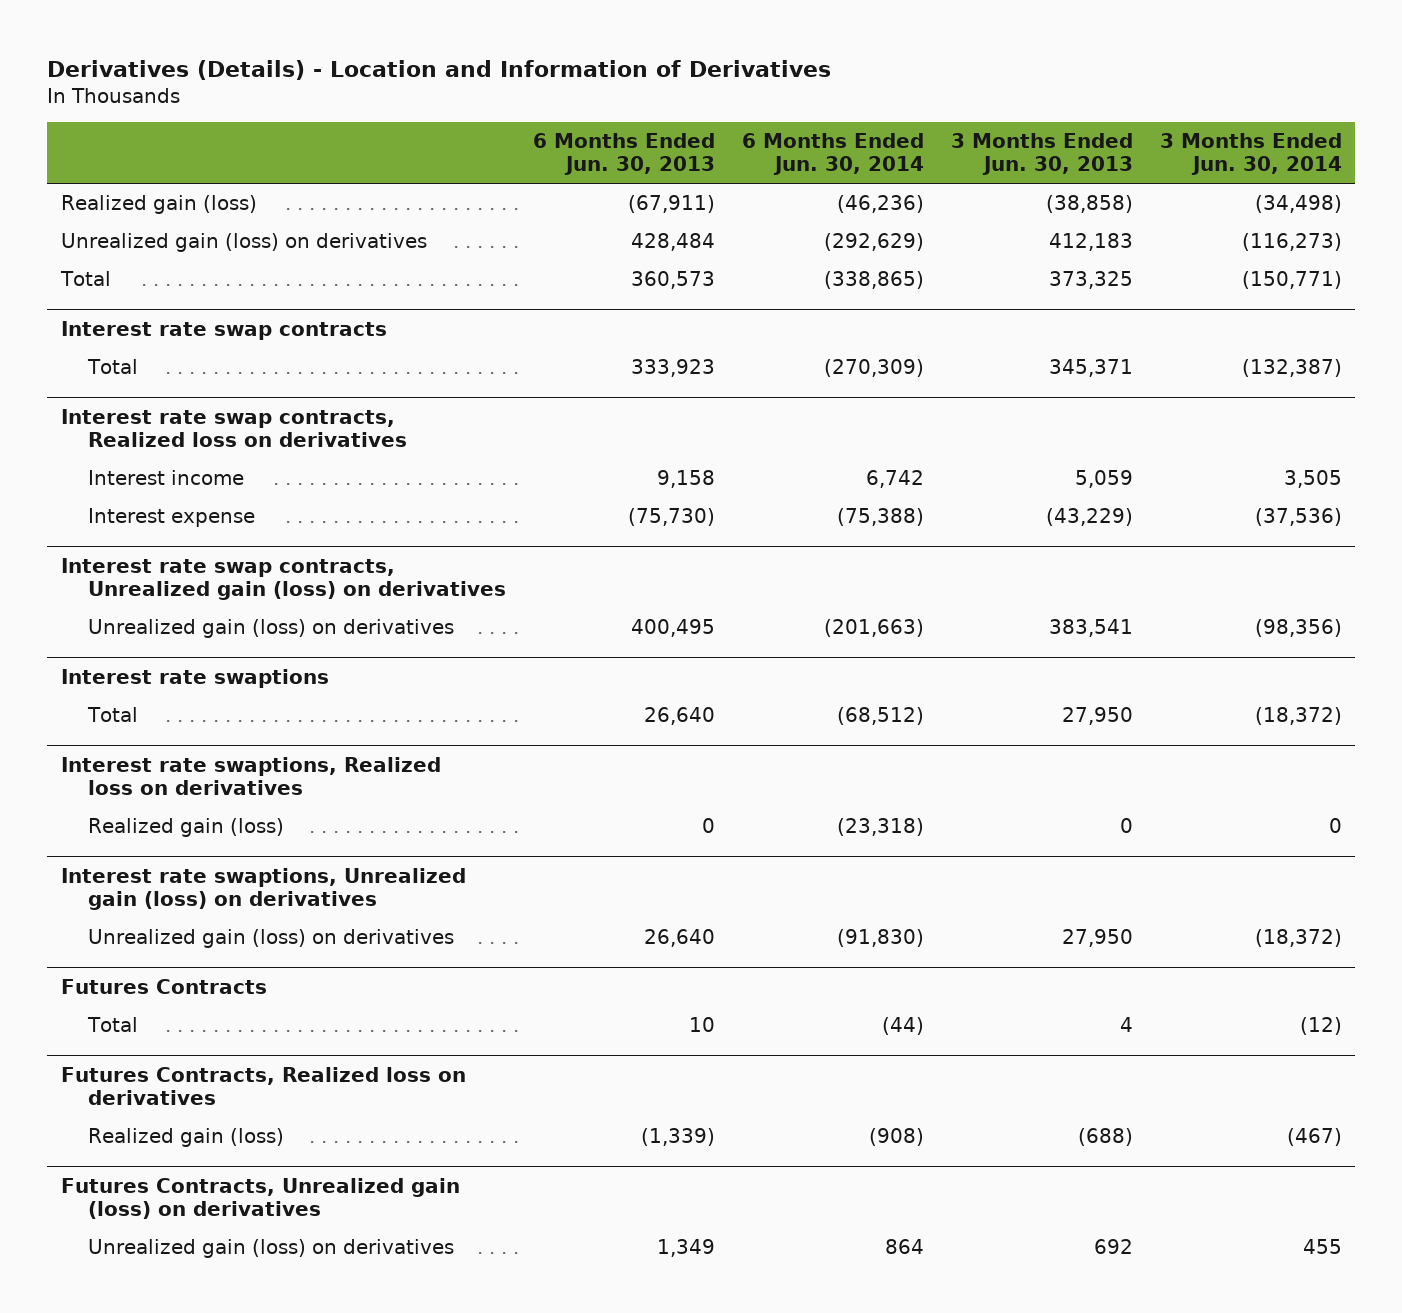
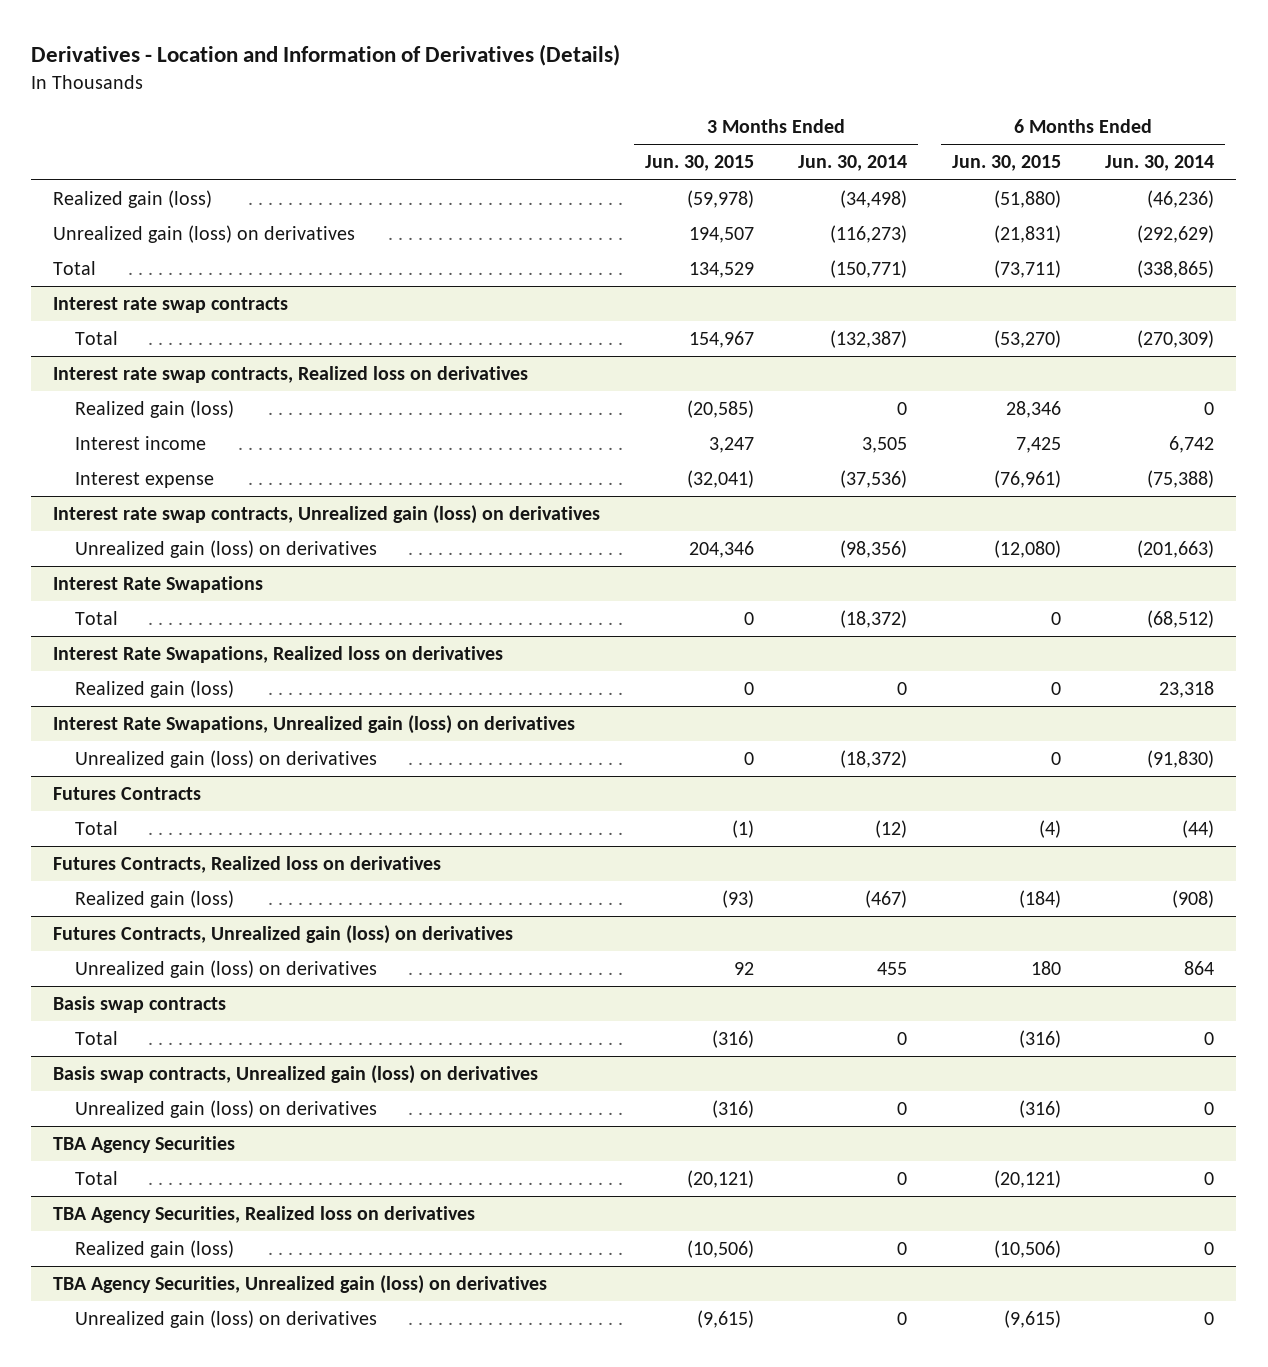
- Derivatives (Details) - Location and Information of Derivatives
+ Derivatives - Location and Information of Derivatives (Details)
- | 6 Months Ended Jun. 30, 2013 | 6 Months Ended Jun. 30, 2014 | 3 Months Ended Jun. 30, 2013 | 3 Months Ended Jun. 30, 2014
+ | 3 Months Ended Jun. 30, 2015 | 3 Months Ended Jun. 30, 2014 | 6 Months Ended Jun. 30, 2015 | 6 Months Ended Jun. 30, 2014
@ Interest rate swap contracts, Realized loss on derivatives
+ Realized gain (loss) | (20,585) | 0 | 28,346 | 0
- Interest rate swaptions
+ Interest Rate Swapations
- Interest rate swaptions, Realized loss on derivatives
- Realized gain (loss) | 0 | (23,318) | 0 | 0
- Interest rate swaptions, Unrealized gain (loss) on derivatives
+ Interest Rate Swapations, Realized loss on derivatives
+ Realized gain (loss) | 0 | 0 | 0 | 23,318
+ Interest Rate Swapations, Unrealized gain (loss) on derivatives
+ Basis swap contracts
+ Total | (316) | 0 | (316) | 0
+ Basis swap contracts, Unrealized gain (loss) on derivatives
+ Unrealized gain (loss) on derivatives | (316) | 0 | (316) | 0
+ TBA Agency Securities
+ Total | (20,121) | 0 | (20,121) | 0
+ TBA Agency Securities, Realized loss on derivatives
+ Realized gain (loss) | (10,506) | 0 | (10,506) | 0
+ TBA Agency Securities, Unrealized gain (loss) on derivatives
+ Unrealized gain (loss) on derivatives | (9,615) | 0 | (9,615) | 0

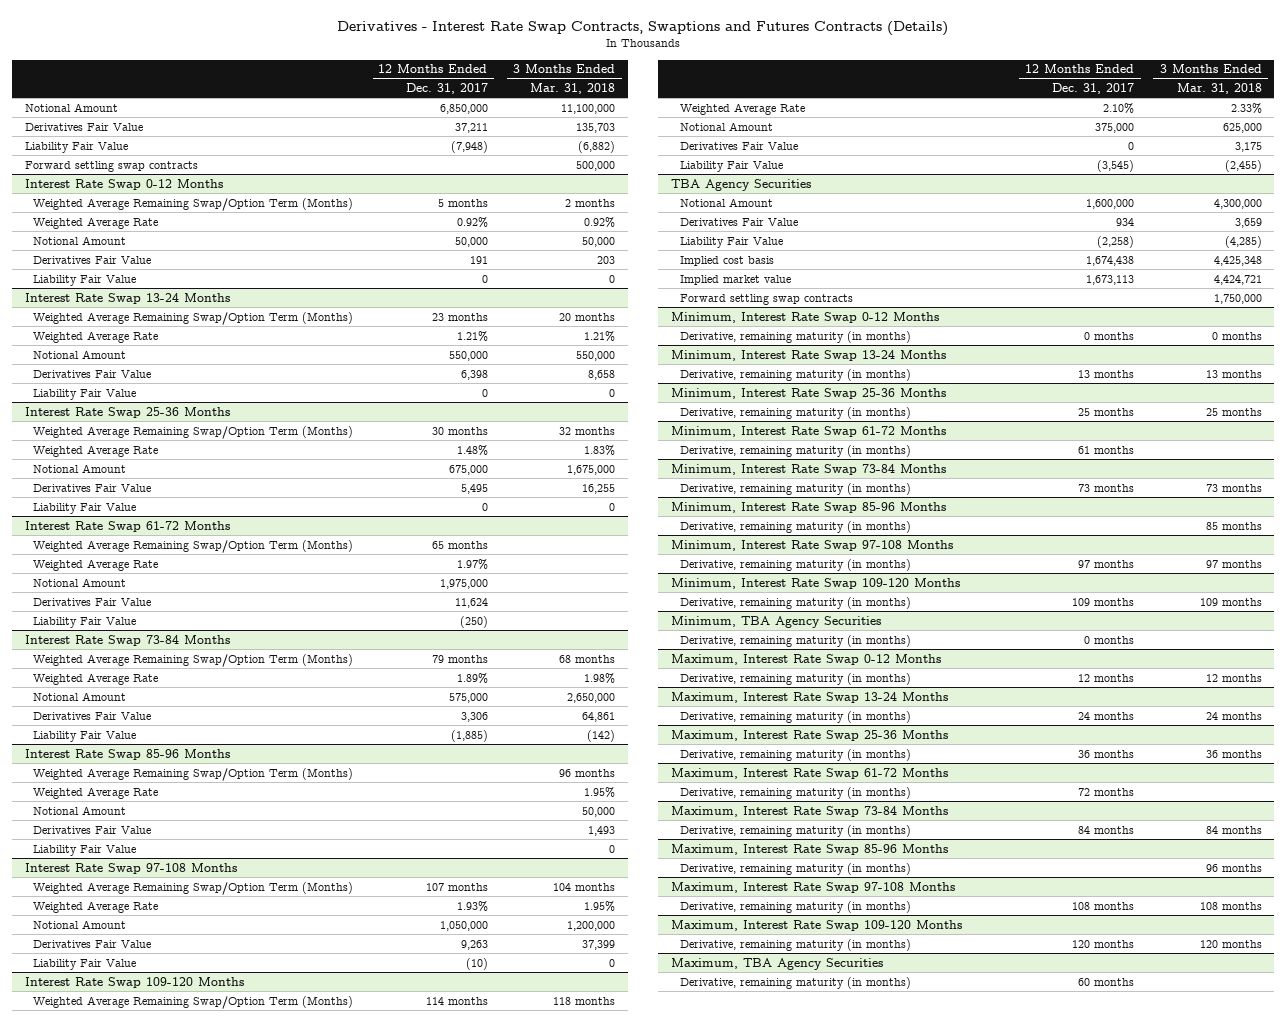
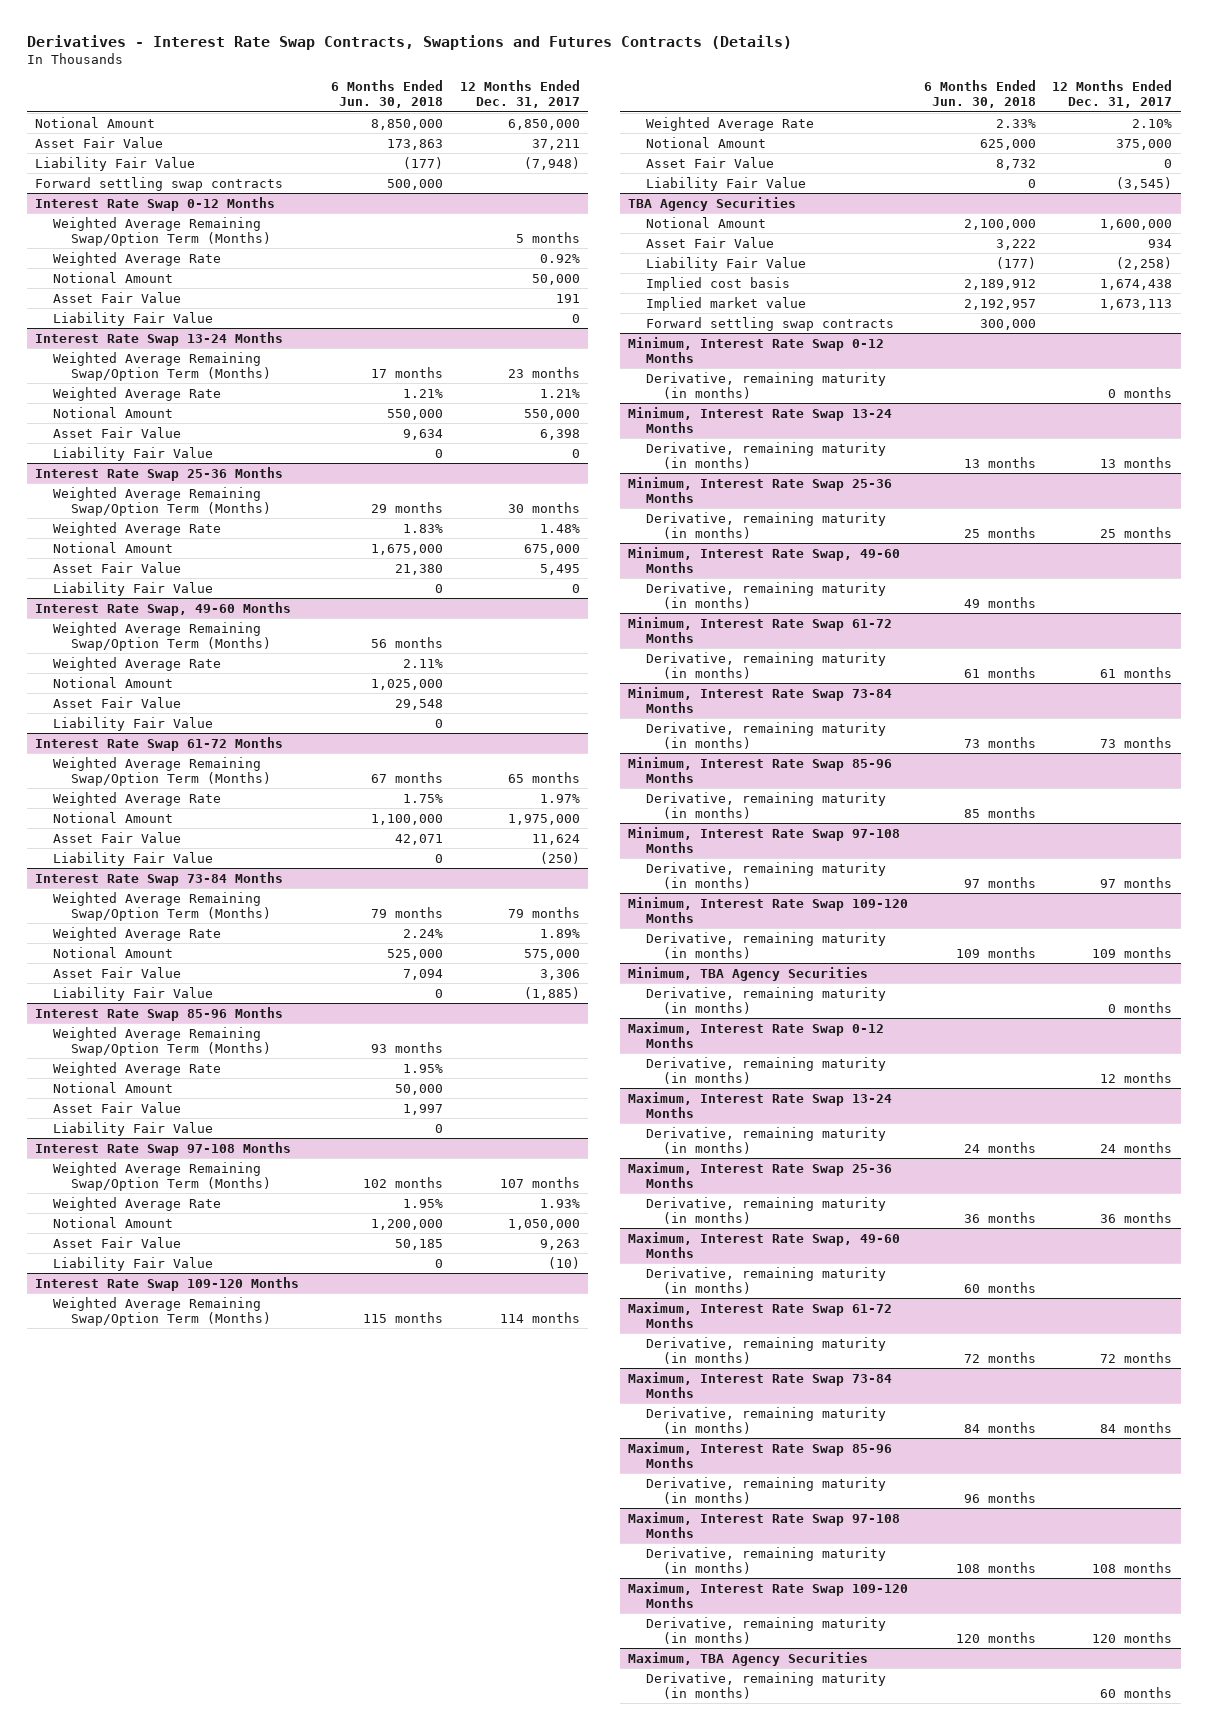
- | 12 Months Ended Dec. 31, 2017 | 3 Months Ended Mar. 31, 2018
+ | 6 Months Ended Jun. 30, 2018 | 12 Months Ended Dec. 31, 2017
- Derivatives Fair Value | 37,211 | 135,703
+ Asset Fair Value | 173,863 | 37,211
@ Interest Rate Swap 0-12 Months
- Derivatives Fair Value | 191 | 203
+ Asset Fair Value | | 191
@ Interest Rate Swap 13-24 Months
- Derivatives Fair Value | 6,398 | 8,658
+ Asset Fair Value | 9,634 | 6,398
@ Interest Rate Swap 25-36 Months
- Derivatives Fair Value | 5,495 | 16,255
+ Asset Fair Value | 21,380 | 5,495
+ Interest Rate Swap, 49-60 Months
+ Weighted Average Remaining Swap/Option Term (Months) | 56 months |
+ Weighted Average Rate | 2.11% |
+ Notional Amount | 1,025,000 |
+ Asset Fair Value | 29,548 |
+ Liability Fair Value | 0 |
@ Interest Rate Swap 61-72 Months
- Derivatives Fair Value | 11,624 |
+ Asset Fair Value | 42,071 | 11,624
@ Interest Rate Swap 73-84 Months
- Derivatives Fair Value | 3,306 | 64,861
+ Asset Fair Value | 7,094 | 3,306
@ Interest Rate Swap 85-96 Months
- Derivatives Fair Value | | 1,493
+ Asset Fair Value | 1,997 |
@ Interest Rate Swap 97-108 Months
- Derivatives Fair Value | 9,263 | 37,399
+ Asset Fair Value | 50,185 | 9,263
@ Interest Rate Swap 109-120 Months
- Derivatives Fair Value | 0 | 3,175
+ Asset Fair Value | 8,732 | 0
@ TBA Agency Securities
- Derivatives Fair Value | 934 | 3,659
+ Asset Fair Value | 3,222 | 934
+ Minimum, Interest Rate Swap, 49-60 Months
+ Derivative, remaining maturity (in months) | 49 months |
+ Maximum, Interest Rate Swap, 49-60 Months
+ Derivative, remaining maturity (in months) | 60 months |

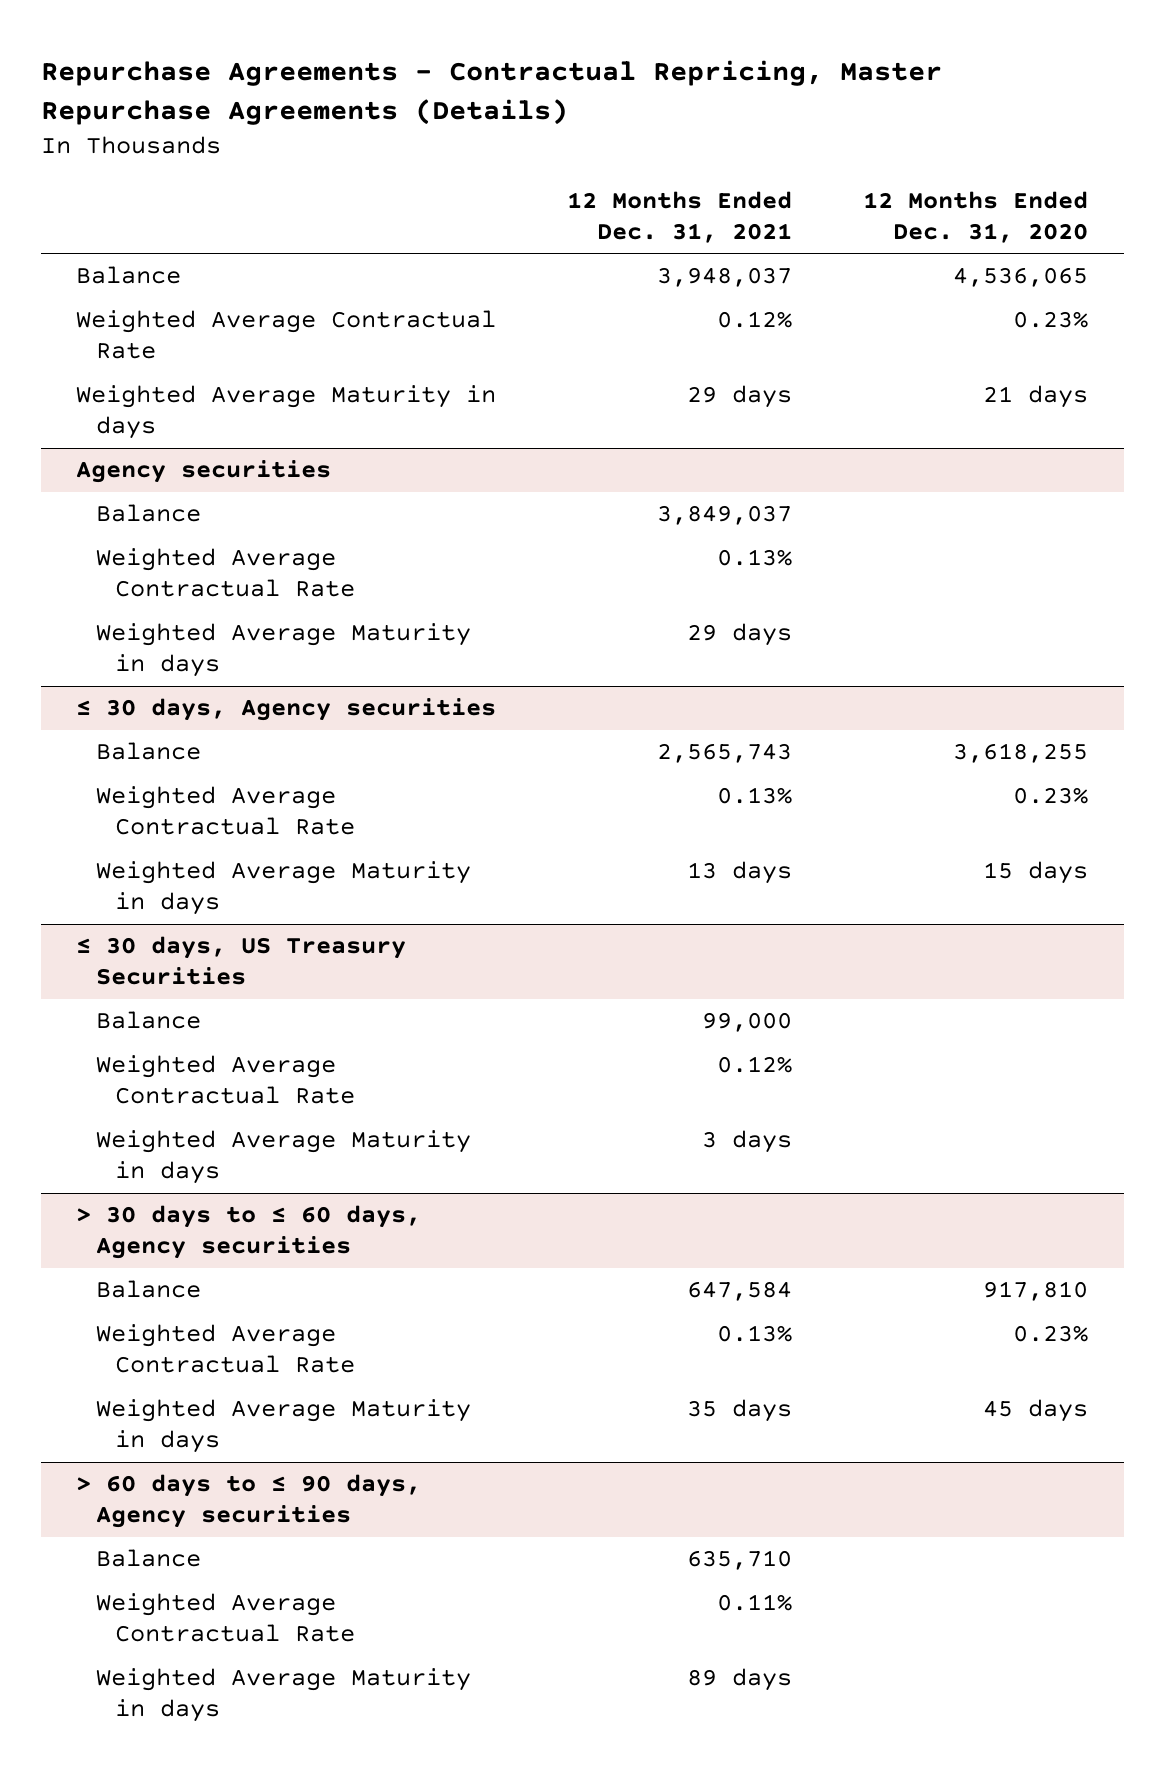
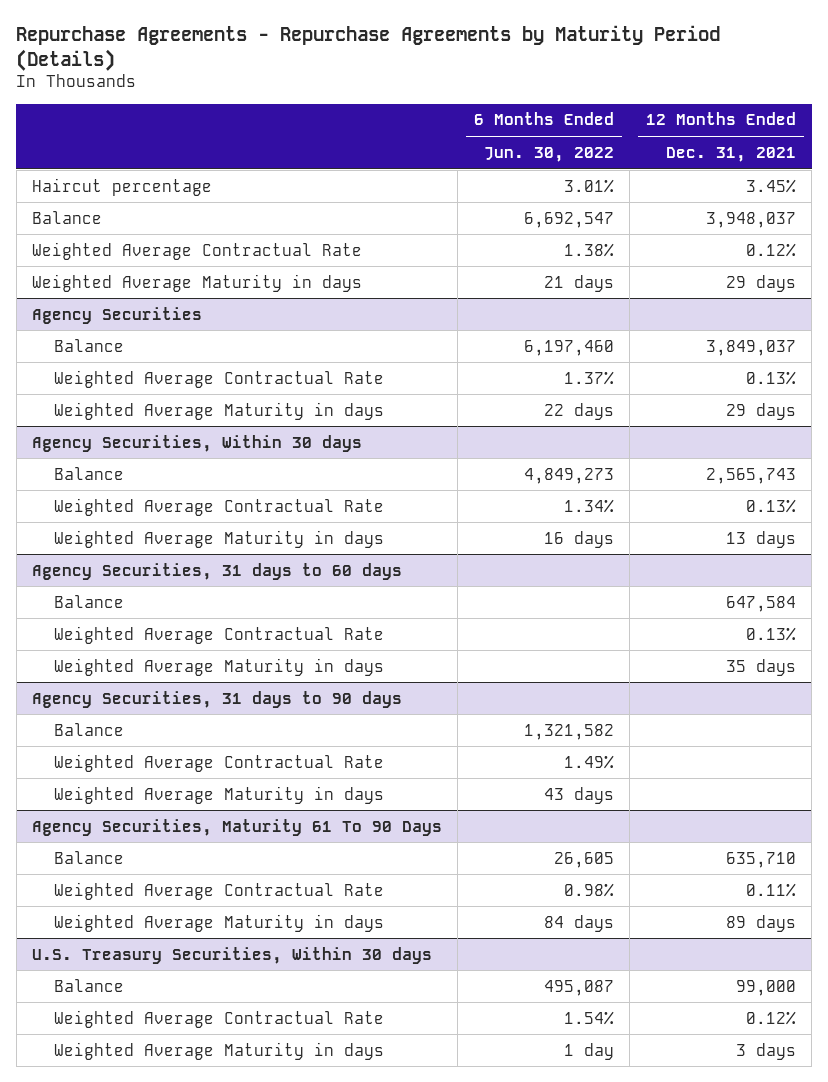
- Repurchase Agreements - Contractual Repricing, Master Repurchase Agreements (Details)
+ Repurchase Agreements - Repurchase Agreements by Maturity Period (Details)
- | 12 Months Ended Dec. 31, 2021 | 12 Months Ended Dec. 31, 2020
+ | 6 Months Ended Jun. 30, 2022 | 12 Months Ended Dec. 31, 2021
+ Haircut percentage | 3.01% | 3.45%
- Agency securities
+ Agency Securities
- ≤ 30 days, Agency securities
+ Agency Securities, Within 30 days
- ≤ 30 days, US Treasury Securities
- Balance | 99,000 |
- Weighted Average Contractual Rate | 0.12% |
- Weighted Average Maturity in days | 3 days |
- > 30 days to ≤ 60 days, Agency securities
+ Agency Securities, 31 days to 60 days
- > 60 days to ≤ 90 days, Agency securities
+ Agency Securities, 31 days to 90 days
+ Balance | 1,321,582 |
+ Weighted Average Contractual Rate | 1.49% |
+ Weighted Average Maturity in days | 43 days |
+ Agency Securities, Maturity 61 To 90 Days
+ U.S. Treasury Securities, Within 30 days
+ Balance | 495,087 | 99,000
+ Weighted Average Contractual Rate | 1.54% | 0.12%
+ Weighted Average Maturity in days | 1 day | 3 days

